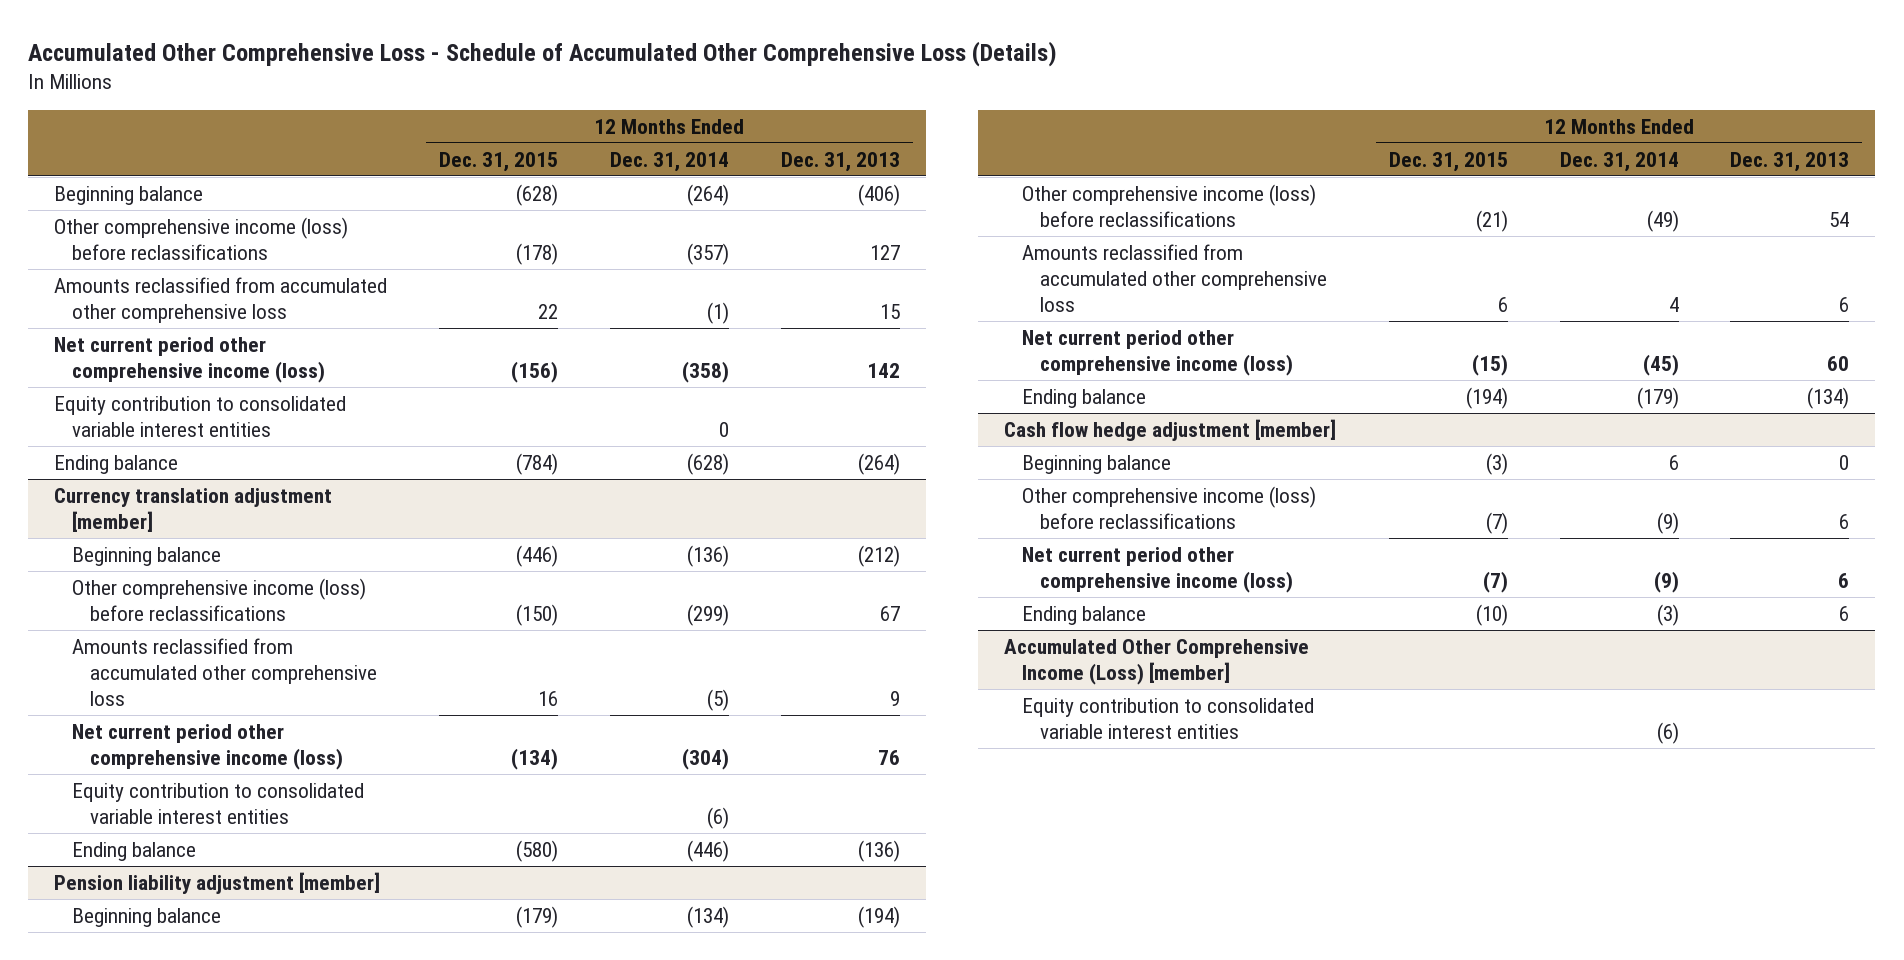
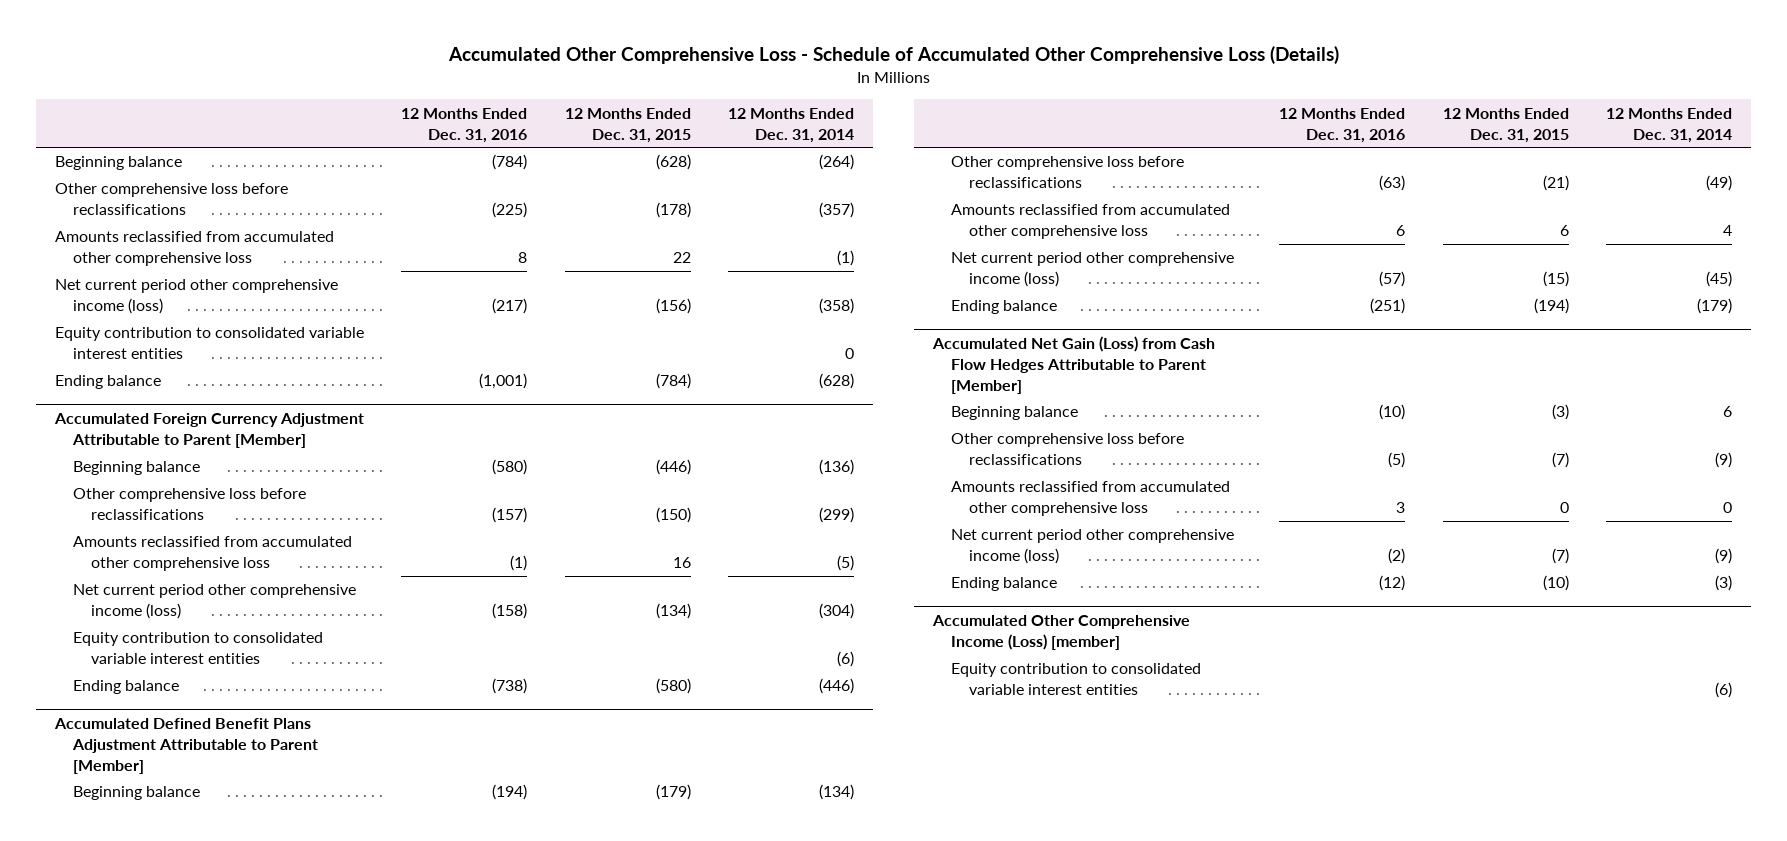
- | 12 Months Ended Dec. 31, 2015 | 12 Months Ended Dec. 31, 2014 | 12 Months Ended Dec. 31, 2013
+ | 12 Months Ended Dec. 31, 2016 | 12 Months Ended Dec. 31, 2015 | 12 Months Ended Dec. 31, 2014
- Other comprehensive income (loss) before reclassifications | (178) | (357) | 127
+ Other comprehensive loss before reclassifications | (225) | (178) | (357)
- Currency translation adjustment [member]
+ Accumulated Foreign Currency Adjustment Attributable to Parent [Member]
- Other comprehensive income (loss) before reclassifications | (150) | (299) | 67
+ Other comprehensive loss before reclassifications | (157) | (150) | (299)
- Pension liability adjustment [member]
+ Accumulated Defined Benefit Plans Adjustment Attributable to Parent [Member]
- Other comprehensive income (loss) before reclassifications | (21) | (49) | 54
+ Other comprehensive loss before reclassifications | (63) | (21) | (49)
- Cash flow hedge adjustment [member]
+ Accumulated Net Gain (Loss) from Cash Flow Hedges Attributable to Parent [Member]
- Other comprehensive income (loss) before reclassifications | (7) | (9) | 6
+ Other comprehensive loss before reclassifications | (5) | (7) | (9)
+ Amounts reclassified from accumulated other comprehensive loss | 3 | 0 | 0

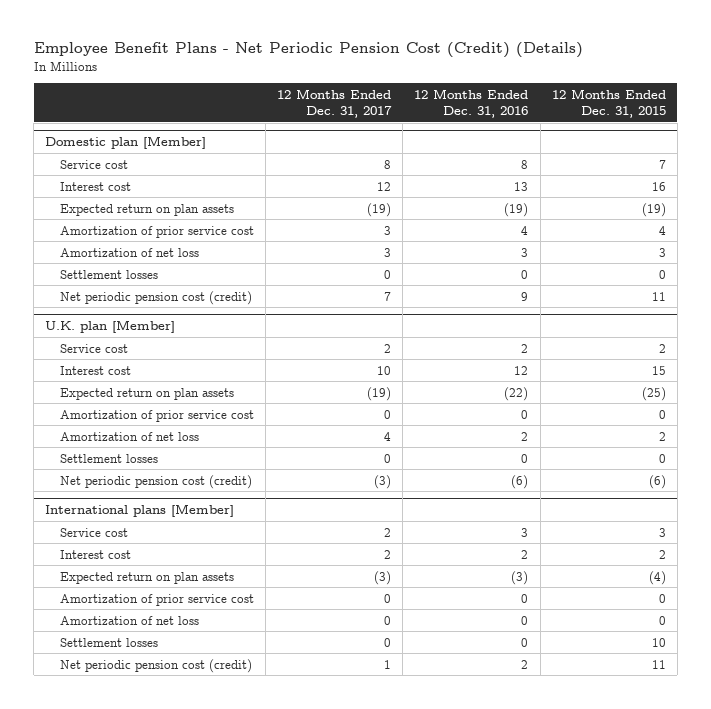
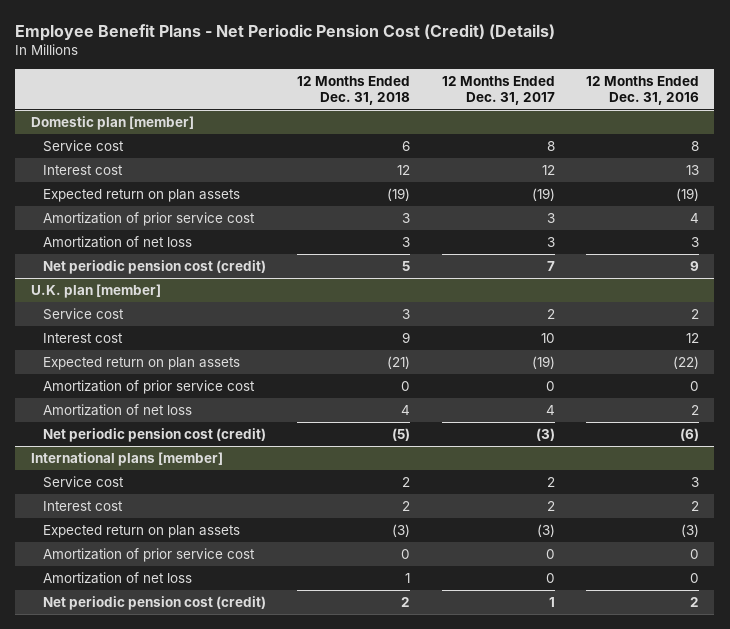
- | 12 Months Ended Dec. 31, 2017 | 12 Months Ended Dec. 31, 2016 | 12 Months Ended Dec. 31, 2015
+ | 12 Months Ended Dec. 31, 2018 | 12 Months Ended Dec. 31, 2017 | 12 Months Ended Dec. 31, 2016
- Domestic plan [Member]
+ Domestic plan [member]
- Settlement losses | 0 | 0 | 0
- U.K. plan [Member]
+ U.K. plan [member]
- Settlement losses | 0 | 0 | 0
- International plans [Member]
+ International plans [member]
- Settlement losses | 0 | 0 | 10

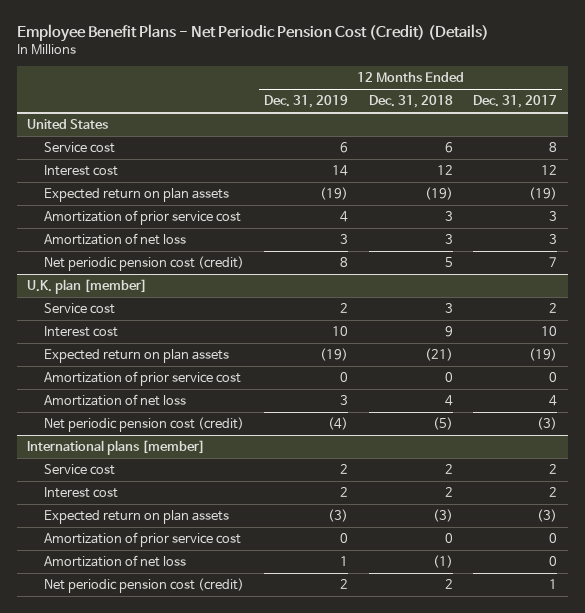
- | 12 Months Ended Dec. 31, 2018 | 12 Months Ended Dec. 31, 2017 | 12 Months Ended Dec. 31, 2016
+ | 12 Months Ended Dec. 31, 2019 | 12 Months Ended Dec. 31, 2018 | 12 Months Ended Dec. 31, 2017
- Domestic plan [member]
+ United States
@ International plans [member]
- Amortization of net loss | 1 | 0 | 0
+ Amortization of net loss | 1 | (1) | 0

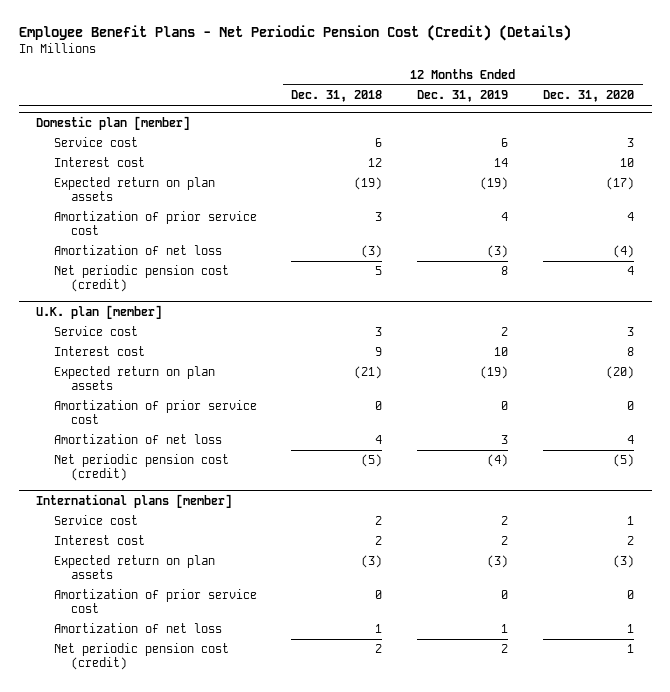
- | 12 Months Ended Dec. 31, 2019 | 12 Months Ended Dec. 31, 2018 | 12 Months Ended Dec. 31, 2017
+ | 12 Months Ended Dec. 31, 2018 | 12 Months Ended Dec. 31, 2019 | 12 Months Ended Dec. 31, 2020
- United States
+ Domestic plan [member]
- Amortization of net loss | 3 | 3 | 3
+ Amortization of net loss | (3) | (3) | (4)
@ International plans [member]
- Amortization of net loss | 1 | (1) | 0
+ Amortization of net loss | 1 | 1 | 1

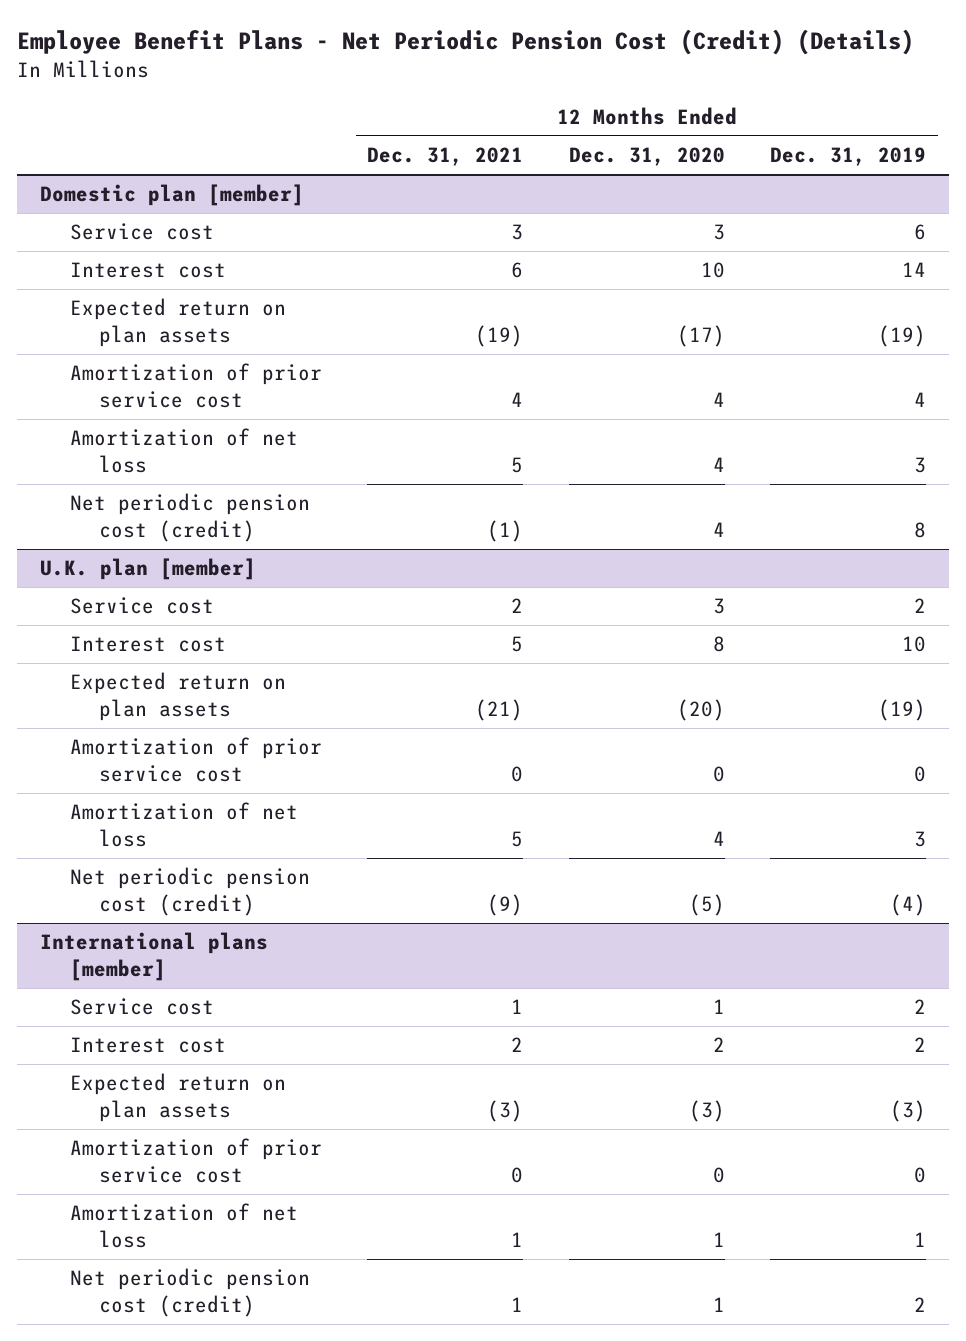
- | 12 Months Ended Dec. 31, 2018 | 12 Months Ended Dec. 31, 2019 | 12 Months Ended Dec. 31, 2020
+ | 12 Months Ended Dec. 31, 2021 | 12 Months Ended Dec. 31, 2020 | 12 Months Ended Dec. 31, 2019
@ Domestic plan [member]
- Amortization of net loss | (3) | (3) | (4)
+ Amortization of net loss | 5 | 4 | 3

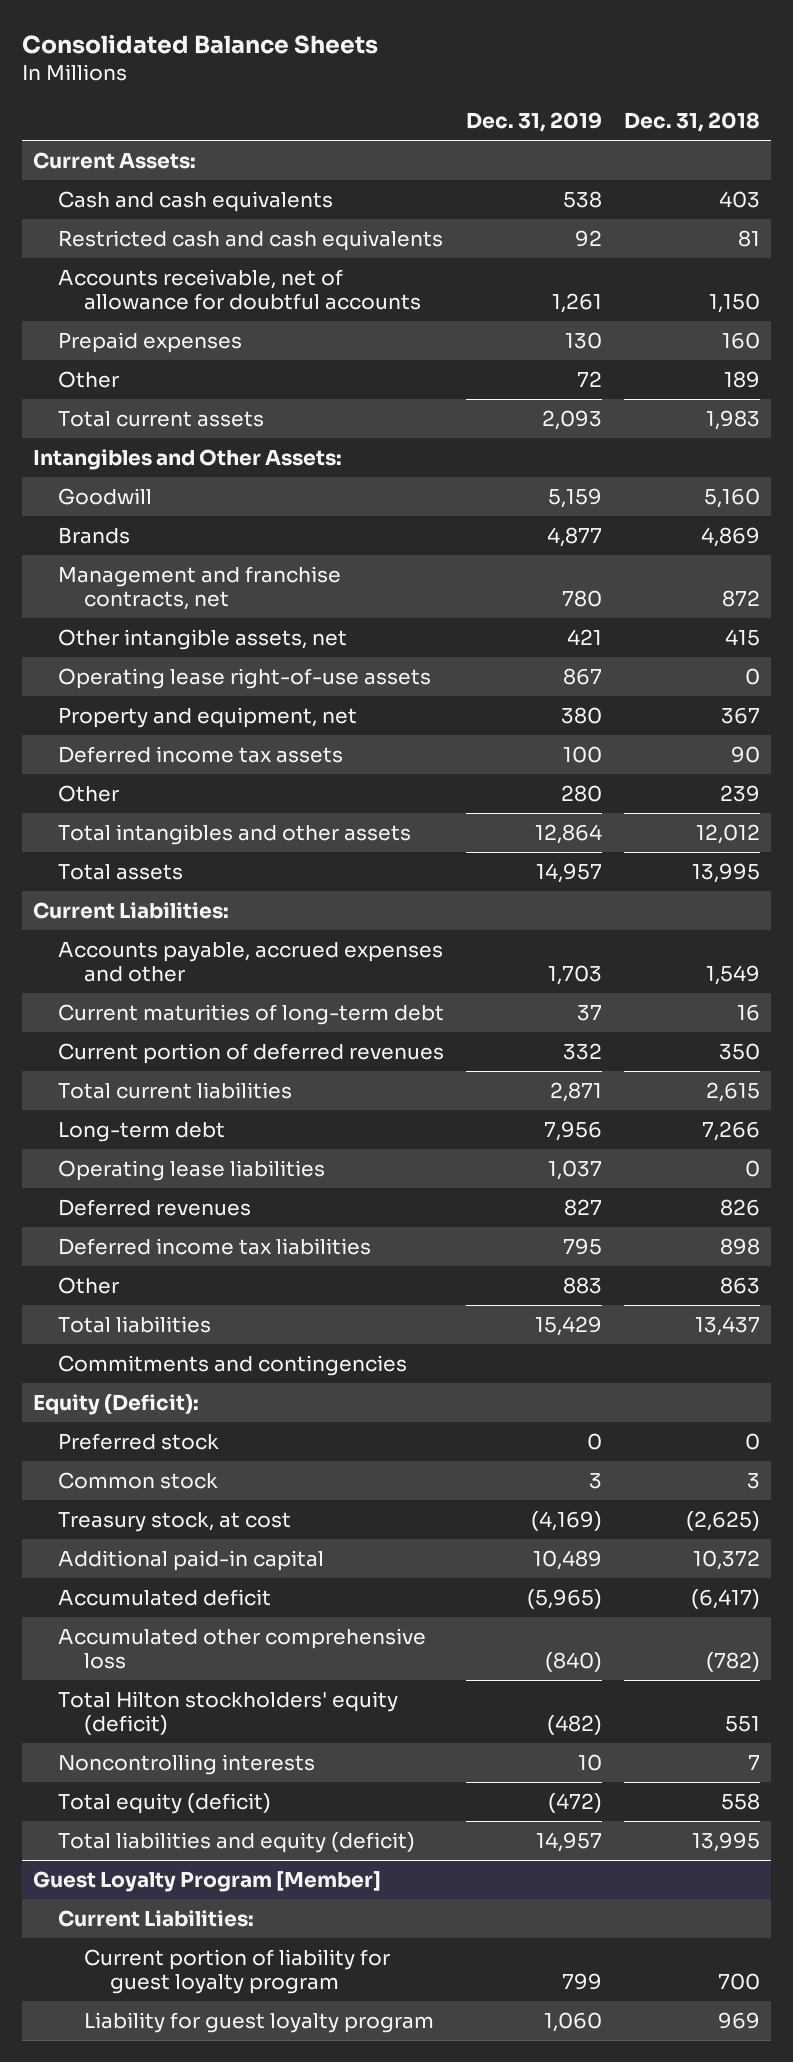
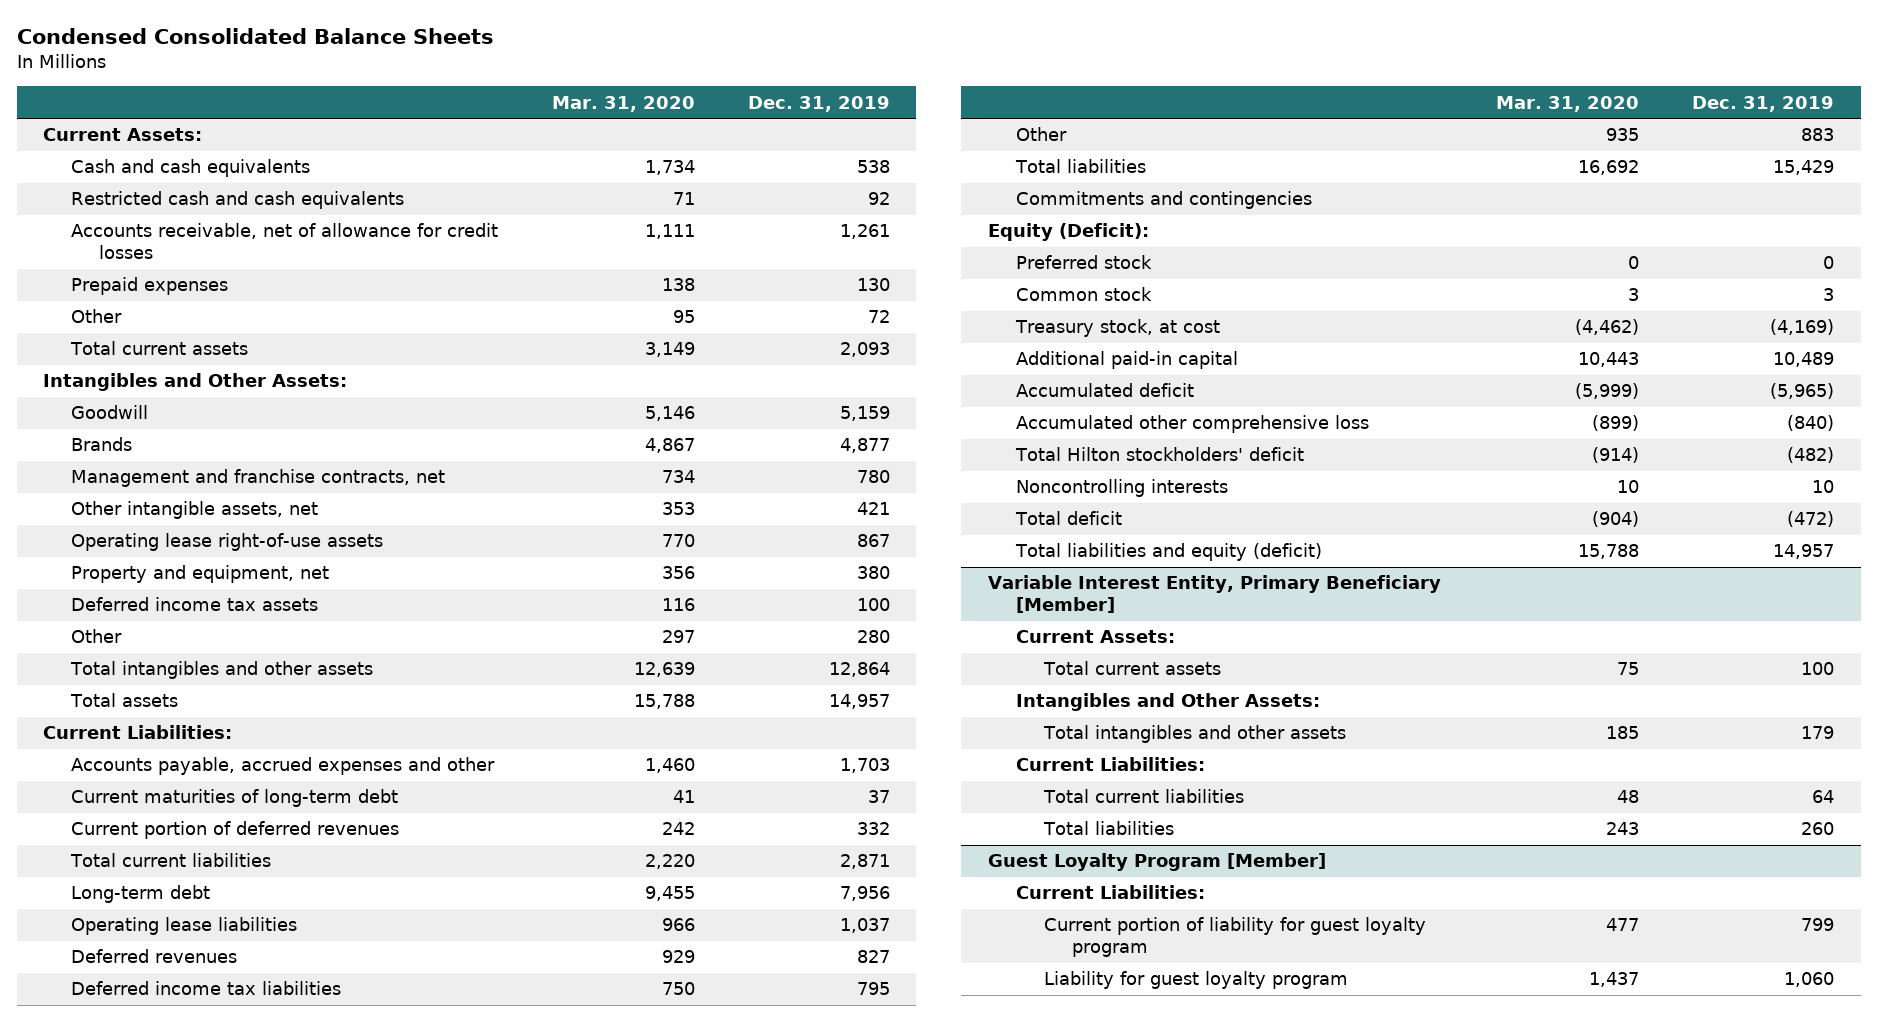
- Consolidated Balance Sheets
+ Condensed Consolidated Balance Sheets
- | Dec. 31, 2019 | Dec. 31, 2018
+ | Mar. 31, 2020 | Dec. 31, 2019
- Accounts receivable, net of allowance for doubtful accounts | 1,261 | 1,150
+ Accounts receivable, net of allowance for credit losses | 1,111 | 1,261
- Total Hilton stockholders' equity (deficit) | (482) | 551
+ Total Hilton stockholders' deficit | (914) | (482)
- Total equity (deficit) | (472) | 558
+ Total deficit | (904) | (472)
+ Variable Interest Entity, Primary Beneficiary [Member]
+ Current Assets:
+ Total current assets | 75 | 100
+ Intangibles and Other Assets:
+ Total intangibles and other assets | 185 | 179
+ Current Liabilities:
+ Total current liabilities | 48 | 64
+ Total liabilities | 243 | 260

